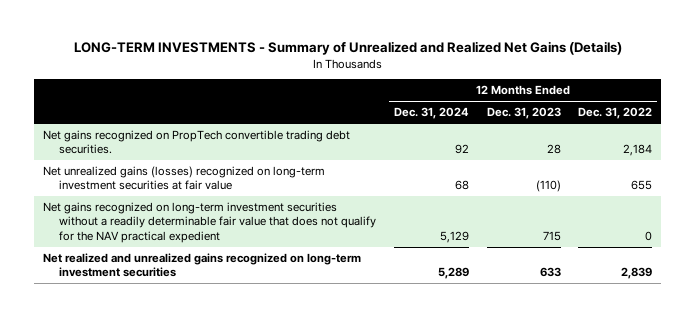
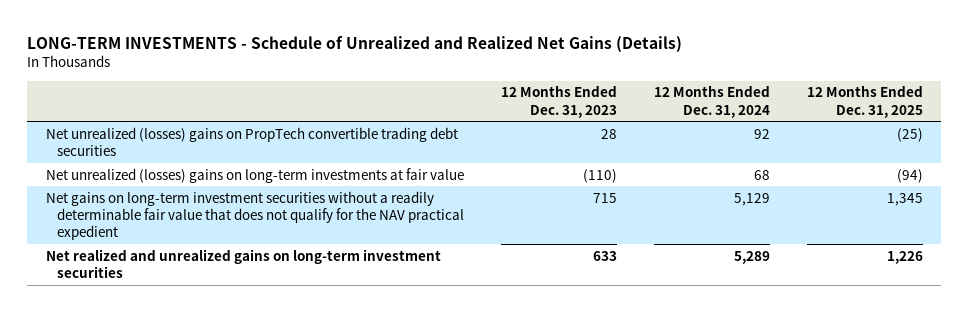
- LONG-TERM INVESTMENTS - Summary of Unrealized and Realized Net Gains (Details)
+ LONG-TERM INVESTMENTS - Schedule of Unrealized and Realized Net Gains (Details)
- | 12 Months Ended Dec. 31, 2024 | 12 Months Ended Dec. 31, 2023 | 12 Months Ended Dec. 31, 2022
+ | 12 Months Ended Dec. 31, 2023 | 12 Months Ended Dec. 31, 2024 | 12 Months Ended Dec. 31, 2025
- Net gains recognized on PropTech convertible trading debt securities. | 92 | 28 | 2,184
- Net unrealized gains (losses) recognized on long-term investment securities at fair value | 68 | (110) | 655
- Net gains recognized on long-term investment securities without a readily determinable fair value that does not qualify for the NAV practical expedient | 5,129 | 715 | 0
- Net realized and unrealized gains recognized on long-term investment securities | 5,289 | 633 | 2,839
+ Net unrealized (losses) gains on PropTech convertible trading debt securities | 28 | 92 | (25)
+ Net unrealized (losses) gains on long-term investments at fair value | (110) | 68 | (94)
+ Net gains on long-term investment securities without a readily determinable fair value that does not qualify for the NAV practical expedient | 715 | 5,129 | 1,345
+ Net realized and unrealized gains on long-term investment securities | 633 | 5,289 | 1,226

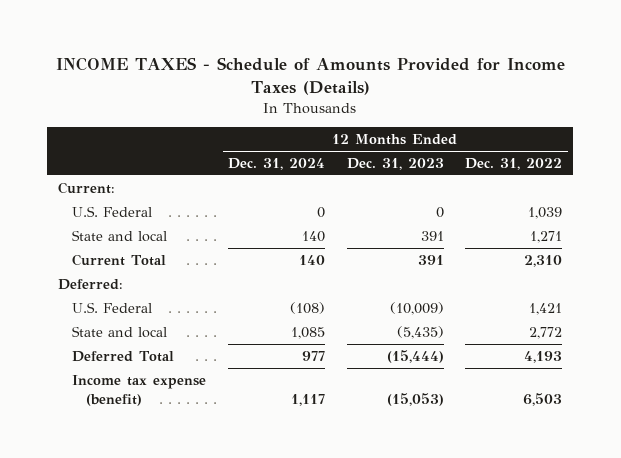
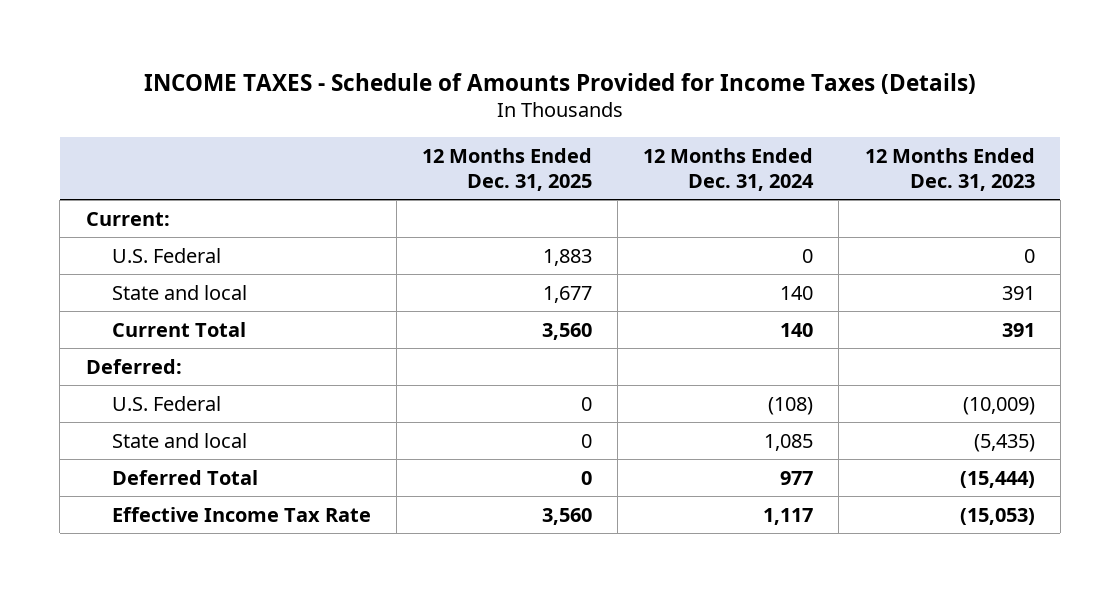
- | 12 Months Ended Dec. 31, 2024 | 12 Months Ended Dec. 31, 2023 | 12 Months Ended Dec. 31, 2022
+ | 12 Months Ended Dec. 31, 2025 | 12 Months Ended Dec. 31, 2024 | 12 Months Ended Dec. 31, 2023
- Income tax expense (benefit) | 1,117 | (15,053) | 6,503
+ Effective Income Tax Rate | 3,560 | 1,117 | (15,053)

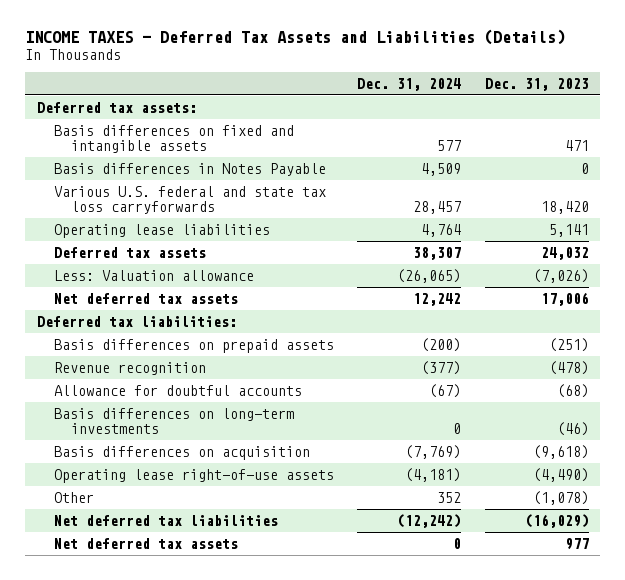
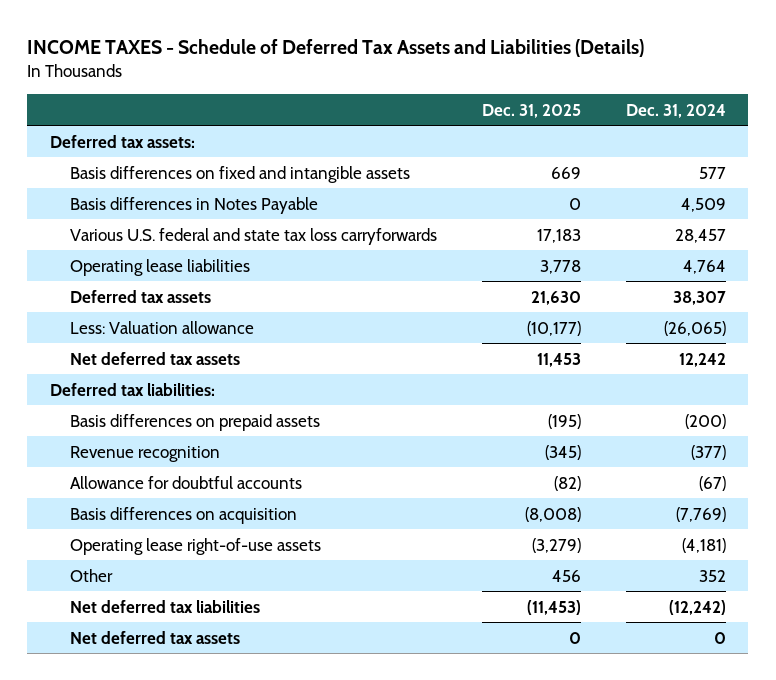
- INCOME TAXES - Deferred Tax Assets and Liabilities (Details)
+ INCOME TAXES - Schedule of Deferred Tax Assets and Liabilities (Details)
- | Dec. 31, 2024 | Dec. 31, 2023
+ | Dec. 31, 2025 | Dec. 31, 2024
- Basis differences on long-term investments | 0 | (46)

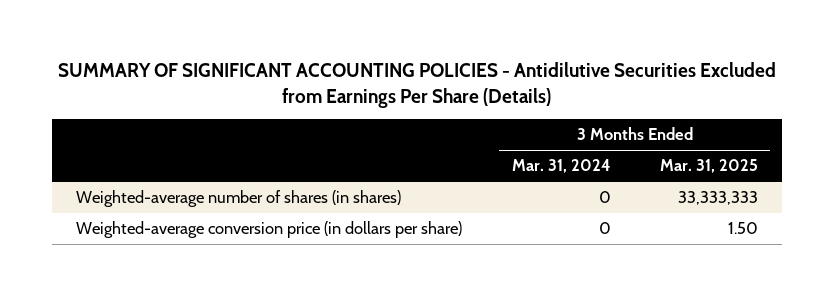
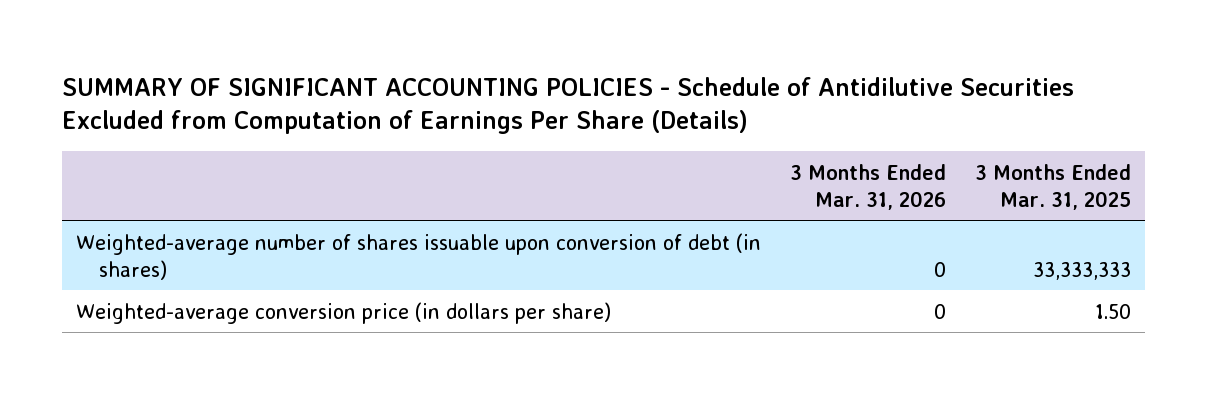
- SUMMARY OF SIGNIFICANT ACCOUNTING POLICIES - Antidilutive Securities Excluded from Earnings Per Share (Details)
+ SUMMARY OF SIGNIFICANT ACCOUNTING POLICIES - Schedule of Antidilutive Securities Excluded from Computation of Earnings Per Share (Details)
- | 3 Months Ended Mar. 31, 2024 | 3 Months Ended Mar. 31, 2025
+ | 3 Months Ended Mar. 31, 2026 | 3 Months Ended Mar. 31, 2025
- Weighted-average number of shares (in shares) | 0 | 33,333,333
+ Weighted-average number of shares issuable upon conversion of debt (in shares) | 0 | 33,333,333

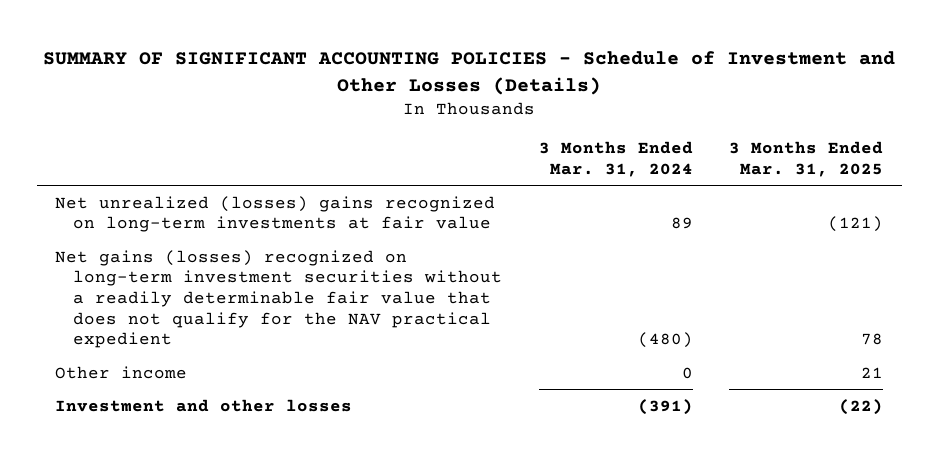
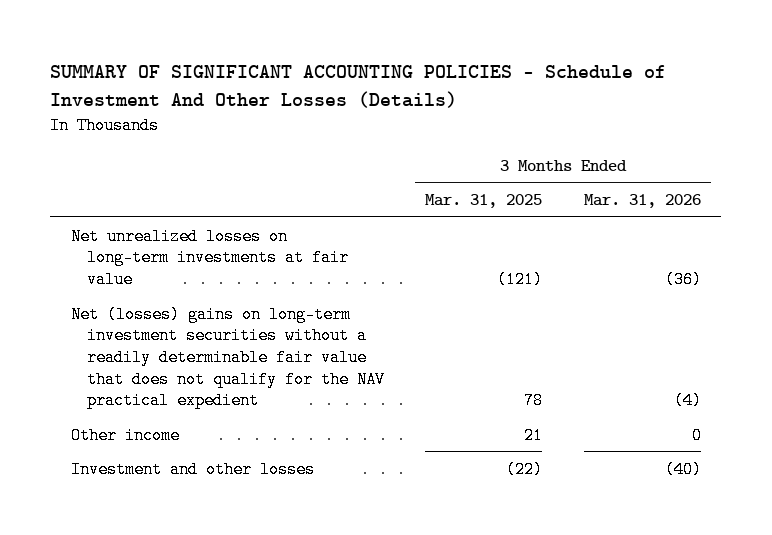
- SUMMARY OF SIGNIFICANT ACCOUNTING POLICIES - Schedule of Investment and Other Losses (Details)
+ SUMMARY OF SIGNIFICANT ACCOUNTING POLICIES - Schedule of Investment And Other Losses (Details)
- | 3 Months Ended Mar. 31, 2024 | 3 Months Ended Mar. 31, 2025
+ | 3 Months Ended Mar. 31, 2025 | 3 Months Ended Mar. 31, 2026
- Net unrealized (losses) gains recognized on long-term investments at fair value | 89 | (121)
- Net gains (losses) recognized on long-term investment securities without a readily determinable fair value that does not qualify for the NAV practical expedient | (480) | 78
+ Net unrealized losses on long-term investments at fair value | (121) | (36)
+ Net (losses) gains on long-term investment securities without a readily determinable fair value that does not qualify for the NAV practical expedient | 78 | (4)

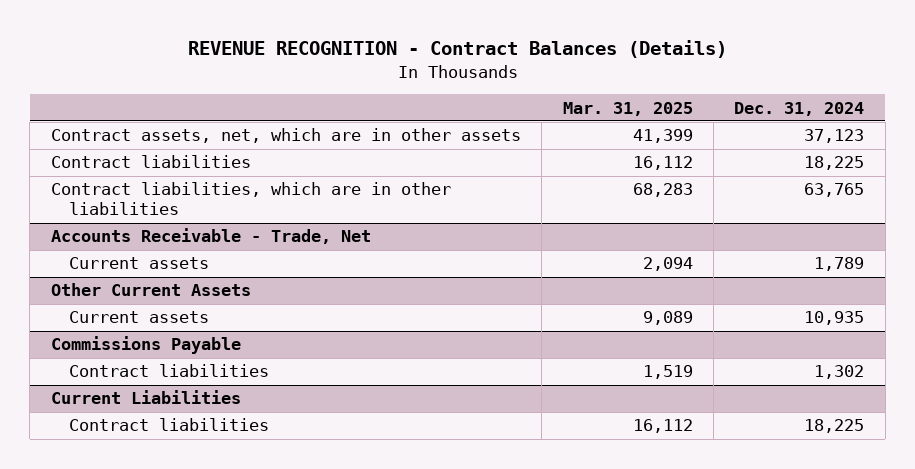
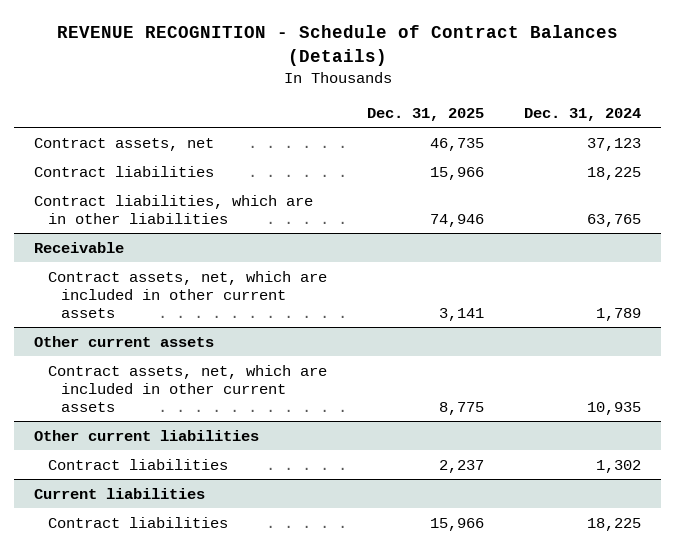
- REVENUE RECOGNITION - Contract Balances (Details)
+ REVENUE RECOGNITION - Schedule of Contract Balances (Details)
- | Mar. 31, 2025 | Dec. 31, 2024
+ | Dec. 31, 2025 | Dec. 31, 2024
- Contract assets, net, which are in other assets | 41,399 | 37,123
+ Contract assets, net | 46,735 | 37,123
- Accounts Receivable - Trade, Net
- Current assets | 2,094 | 1,789
- Other Current Assets
- Current assets | 9,089 | 10,935
- Commissions Payable
+ Receivable
+ Contract assets, net, which are included in other current assets | 3,141 | 1,789
+ Other current assets
+ Contract assets, net, which are included in other current assets | 8,775 | 10,935
+ Other current liabilities
- Current Liabilities
+ Current liabilities

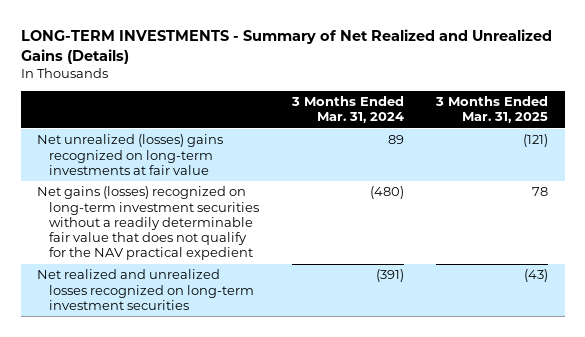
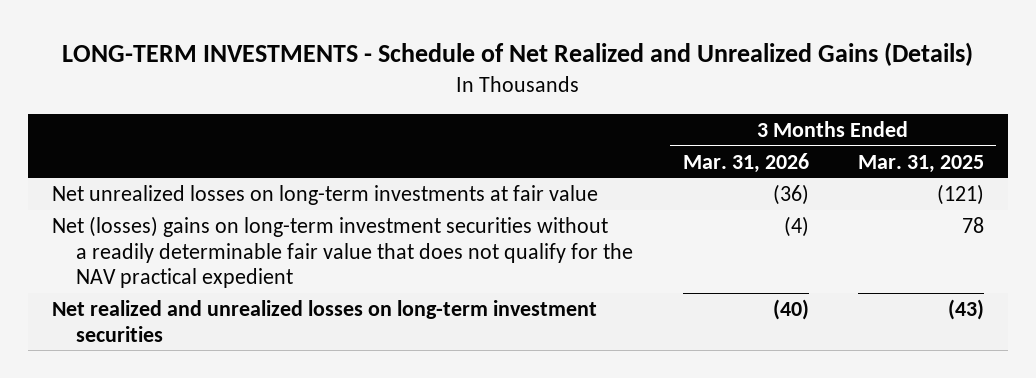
- LONG-TERM INVESTMENTS - Summary of Net Realized and Unrealized Gains (Details)
+ LONG-TERM INVESTMENTS - Schedule of Net Realized and Unrealized Gains (Details)
- | 3 Months Ended Mar. 31, 2024 | 3 Months Ended Mar. 31, 2025
+ | 3 Months Ended Mar. 31, 2026 | 3 Months Ended Mar. 31, 2025
- Net unrealized (losses) gains recognized on long-term investments at fair value | 89 | (121)
- Net gains (losses) recognized on long-term investment securities without a readily determinable fair value that does not qualify for the NAV practical expedient | (480) | 78
- Net realized and unrealized losses recognized on long-term investment securities | (391) | (43)
+ Net unrealized losses on long-term investments at fair value | (36) | (121)
+ Net (losses) gains on long-term investment securities without a readily determinable fair value that does not qualify for the NAV practical expedient | (4) | 78
+ Net realized and unrealized losses on long-term investment securities | (40) | (43)

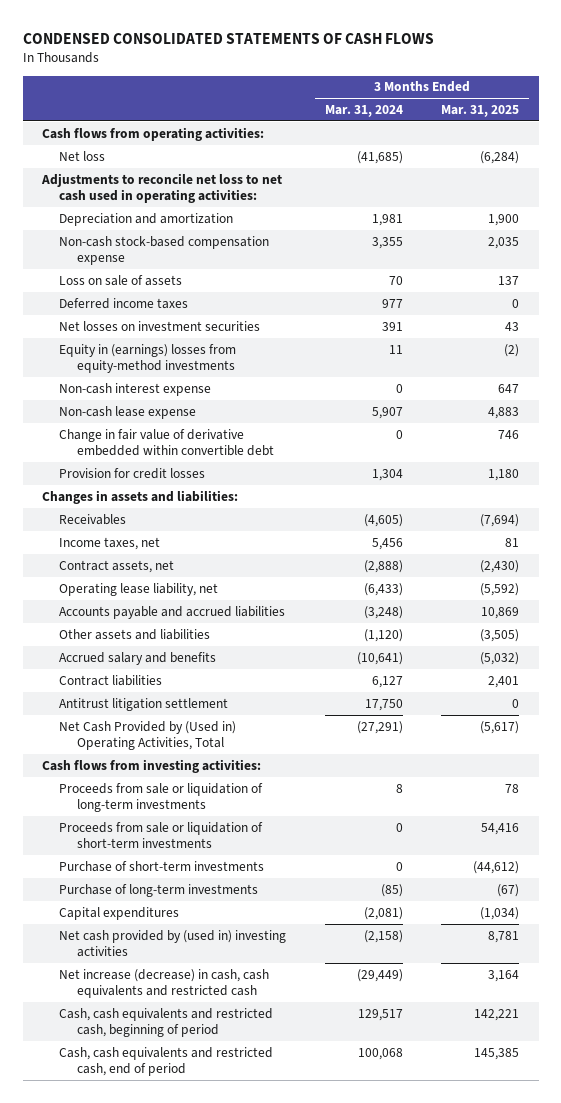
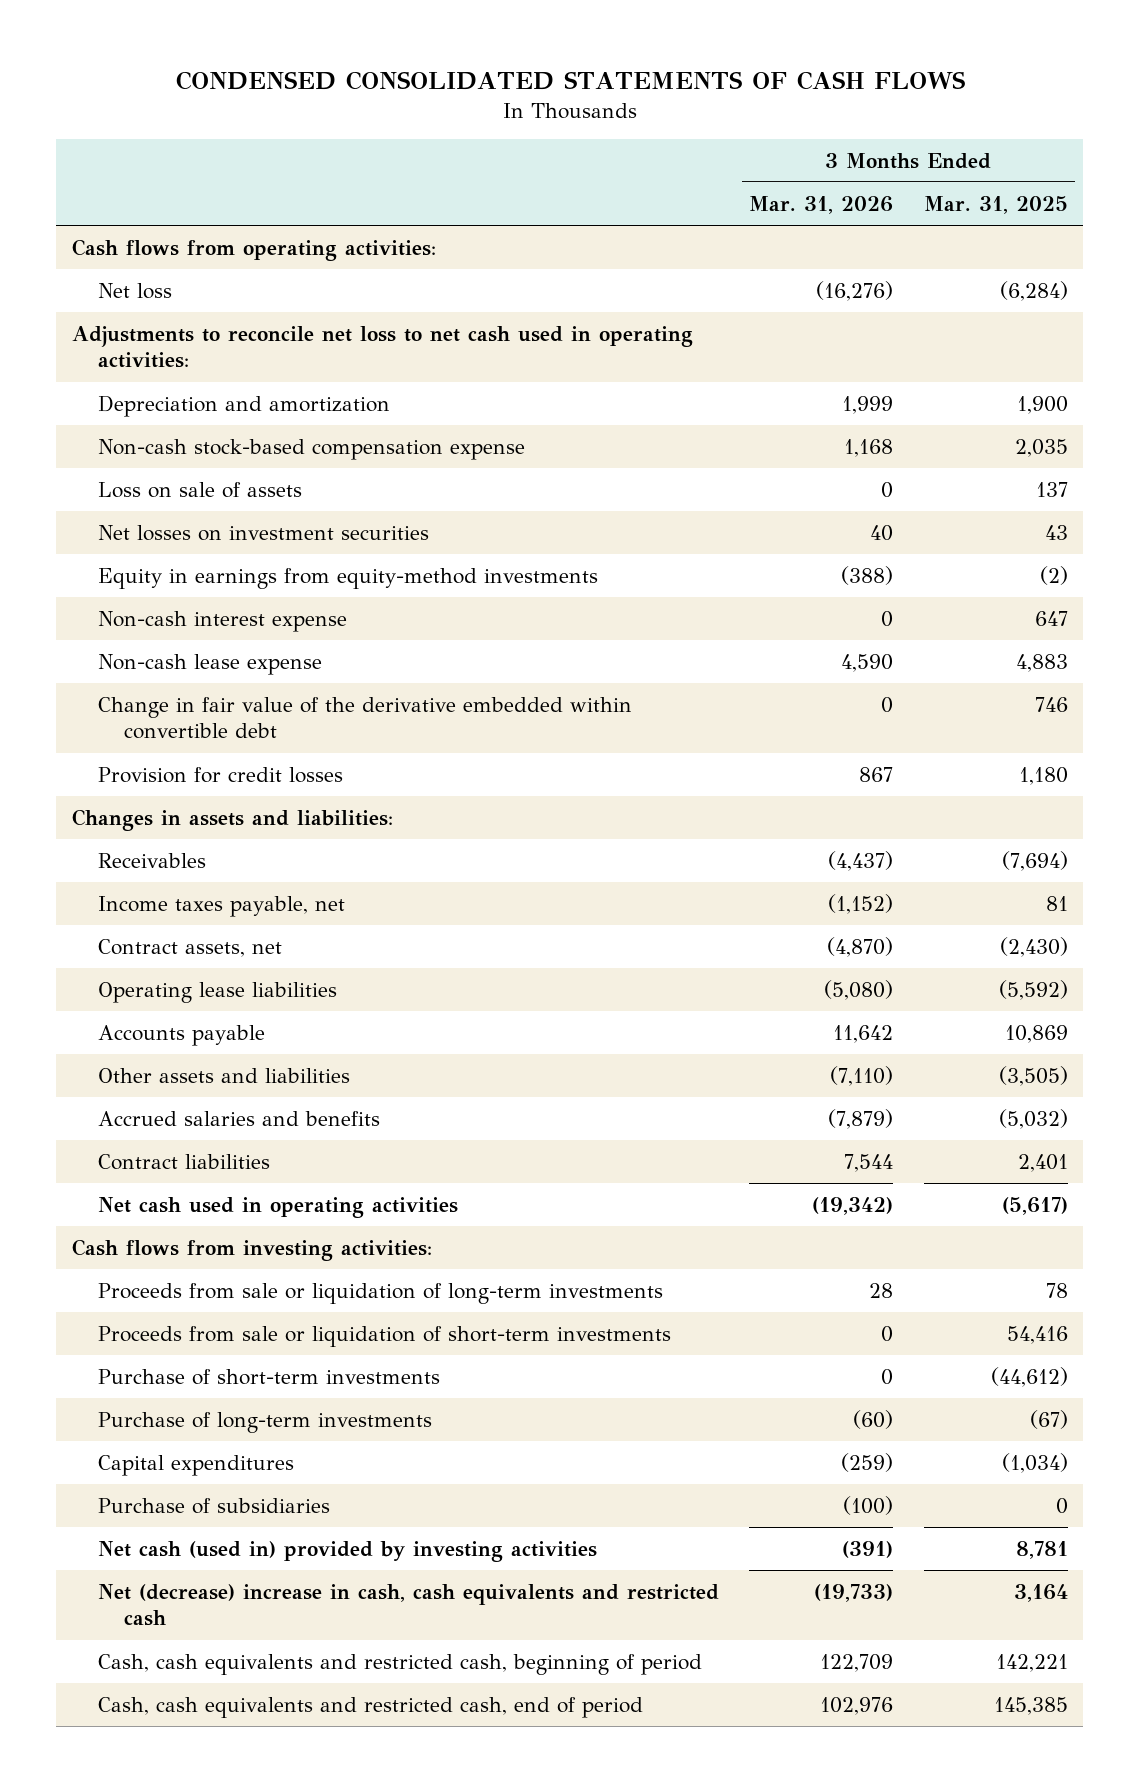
- | 3 Months Ended Mar. 31, 2024 | 3 Months Ended Mar. 31, 2025
+ | 3 Months Ended Mar. 31, 2026 | 3 Months Ended Mar. 31, 2025
- Deferred income taxes | 977 | 0
- Equity in (earnings) losses from equity-method investments | 11 | (2)
+ Equity in earnings from equity-method investments | (388) | (2)
- Change in fair value of derivative embedded within convertible debt | 0 | 746
+ Change in fair value of the derivative embedded within convertible debt | 0 | 746
- Income taxes, net | 5,456 | 81
+ Income taxes payable, net | (1,152) | 81
- Operating lease liability, net | (6,433) | (5,592)
- Accounts payable and accrued liabilities | (3,248) | 10,869
+ Operating lease liabilities | (5,080) | (5,592)
+ Accounts payable | 11,642 | 10,869
- Accrued salary and benefits | (10,641) | (5,032)
+ Accrued salaries and benefits | (7,879) | (5,032)
- Antitrust litigation settlement | 17,750 | 0
- Net Cash Provided by (Used in) Operating Activities, Total | (27,291) | (5,617)
+ Net cash used in operating activities | (19,342) | (5,617)
- Net cash provided by (used in) investing activities | (2,158) | 8,781
- Net increase (decrease) in cash, cash equivalents and restricted cash | (29,449) | 3,164
+ Purchase of subsidiaries | (100) | 0
+ Net cash (used in) provided by investing activities | (391) | 8,781
+ Net (decrease) increase in cash, cash equivalents and restricted cash | (19,733) | 3,164

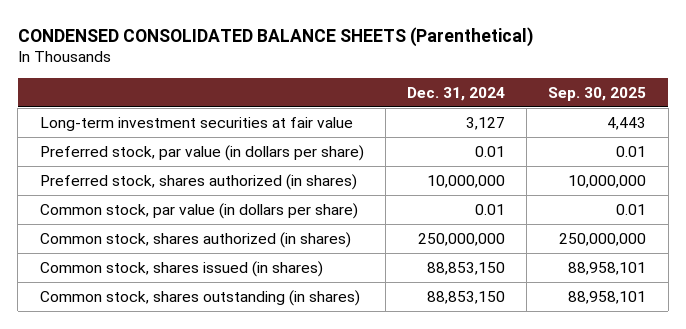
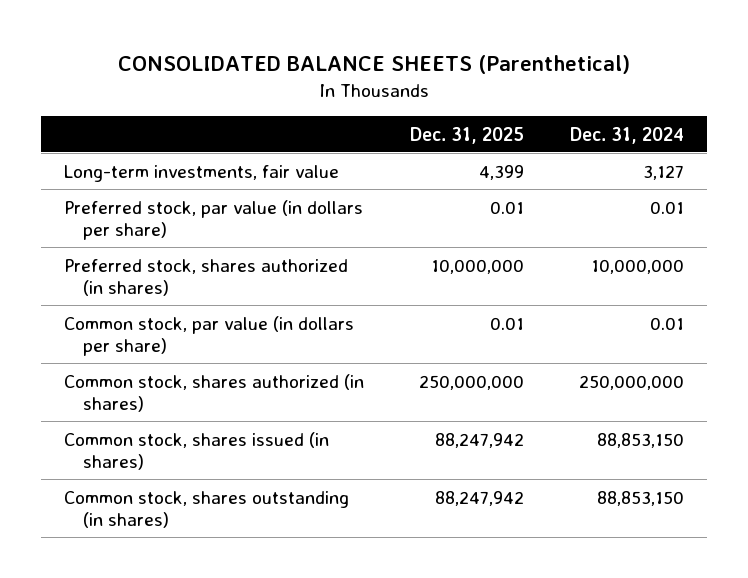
- CONDENSED CONSOLIDATED BALANCE SHEETS (Parenthetical)
+ CONSOLIDATED BALANCE SHEETS (Parenthetical)
- | Dec. 31, 2024 | Sep. 30, 2025
+ | Dec. 31, 2025 | Dec. 31, 2024
- Long-term investment securities at fair value | 3,127 | 4,443
+ Long-term investments, fair value | 4,399 | 3,127

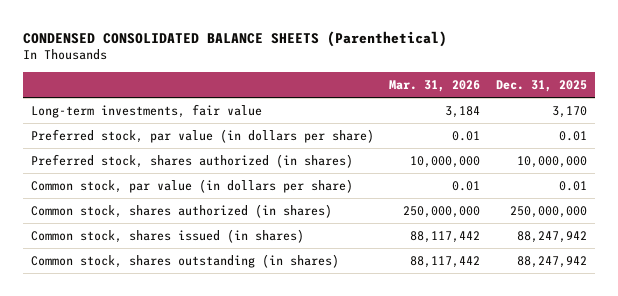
- CONSOLIDATED BALANCE SHEETS (Parenthetical)
+ CONDENSED CONSOLIDATED BALANCE SHEETS (Parenthetical)
- | Dec. 31, 2025 | Dec. 31, 2024
+ | Mar. 31, 2026 | Dec. 31, 2025
- Long-term investments, fair value | 4,399 | 3,127
+ Long-term investments, fair value | 3,184 | 3,170

